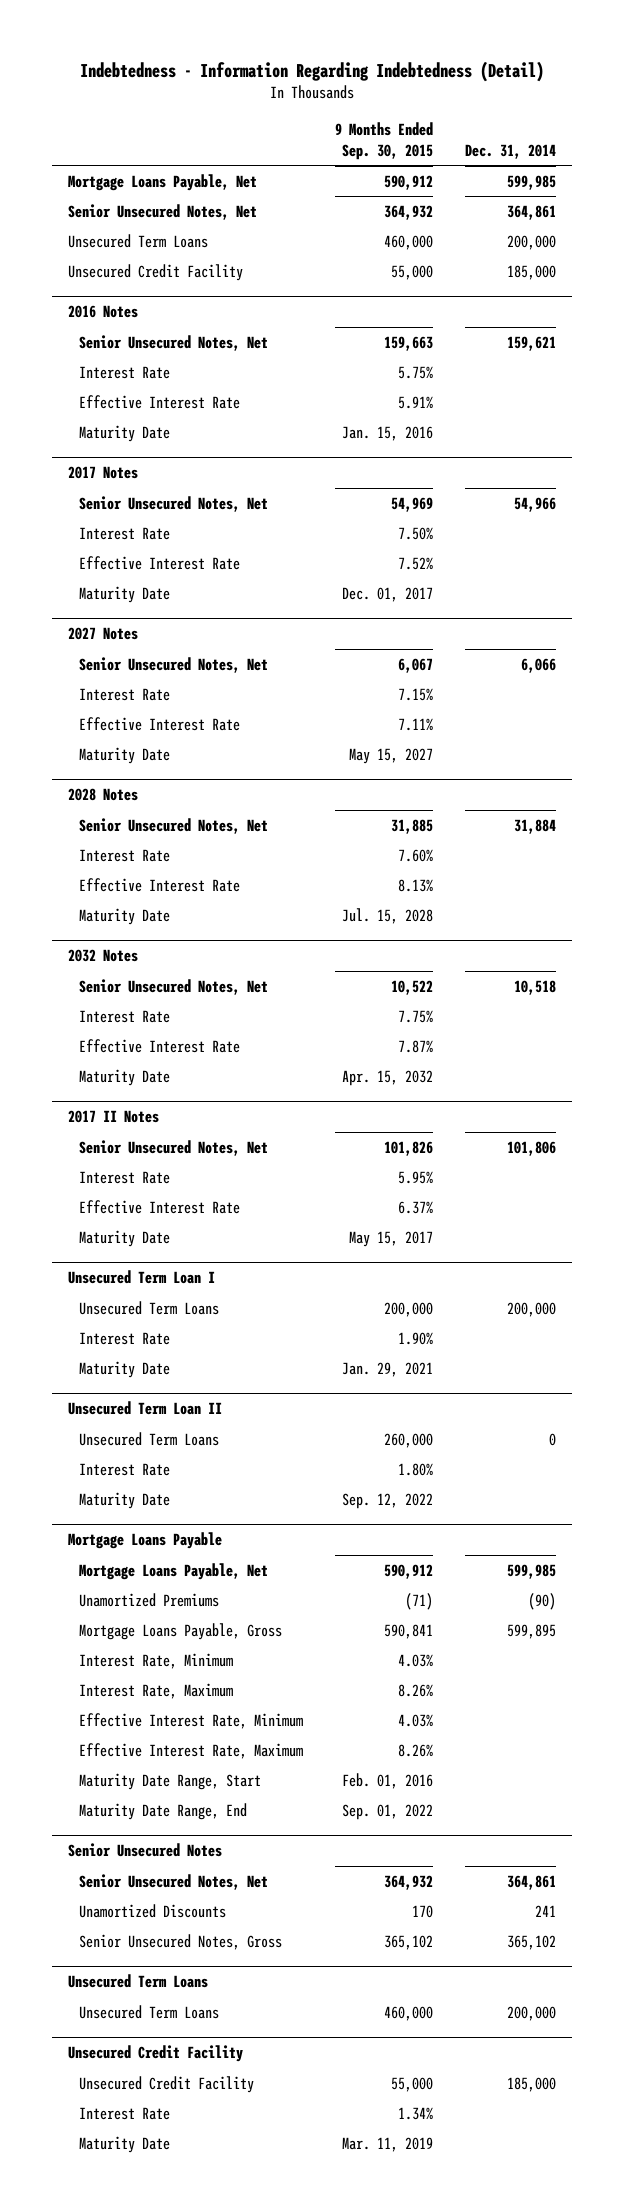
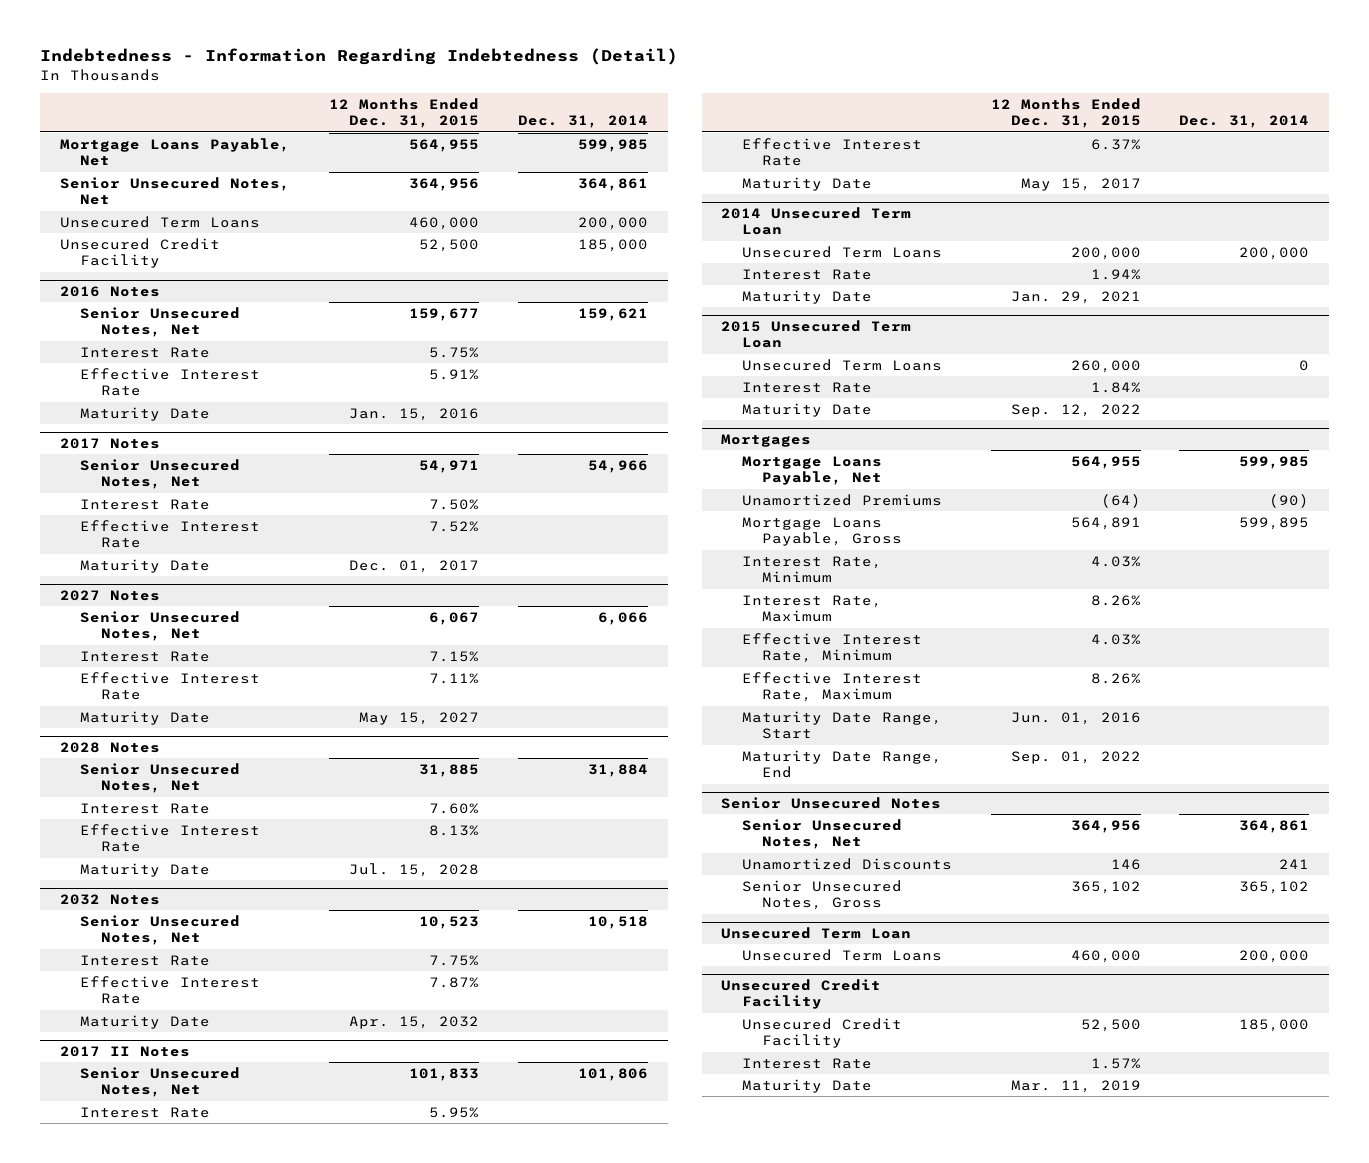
- | 9 Months Ended Sep. 30, 2015 | Dec. 31, 2014
+ | 12 Months Ended Dec. 31, 2015 | Dec. 31, 2014
- Unsecured Term Loan I
+ 2014 Unsecured Term Loan
- Unsecured Term Loan II
+ 2015 Unsecured Term Loan
- Mortgage Loans Payable
+ Mortgages
- Unsecured Term Loans
+ Unsecured Term Loan

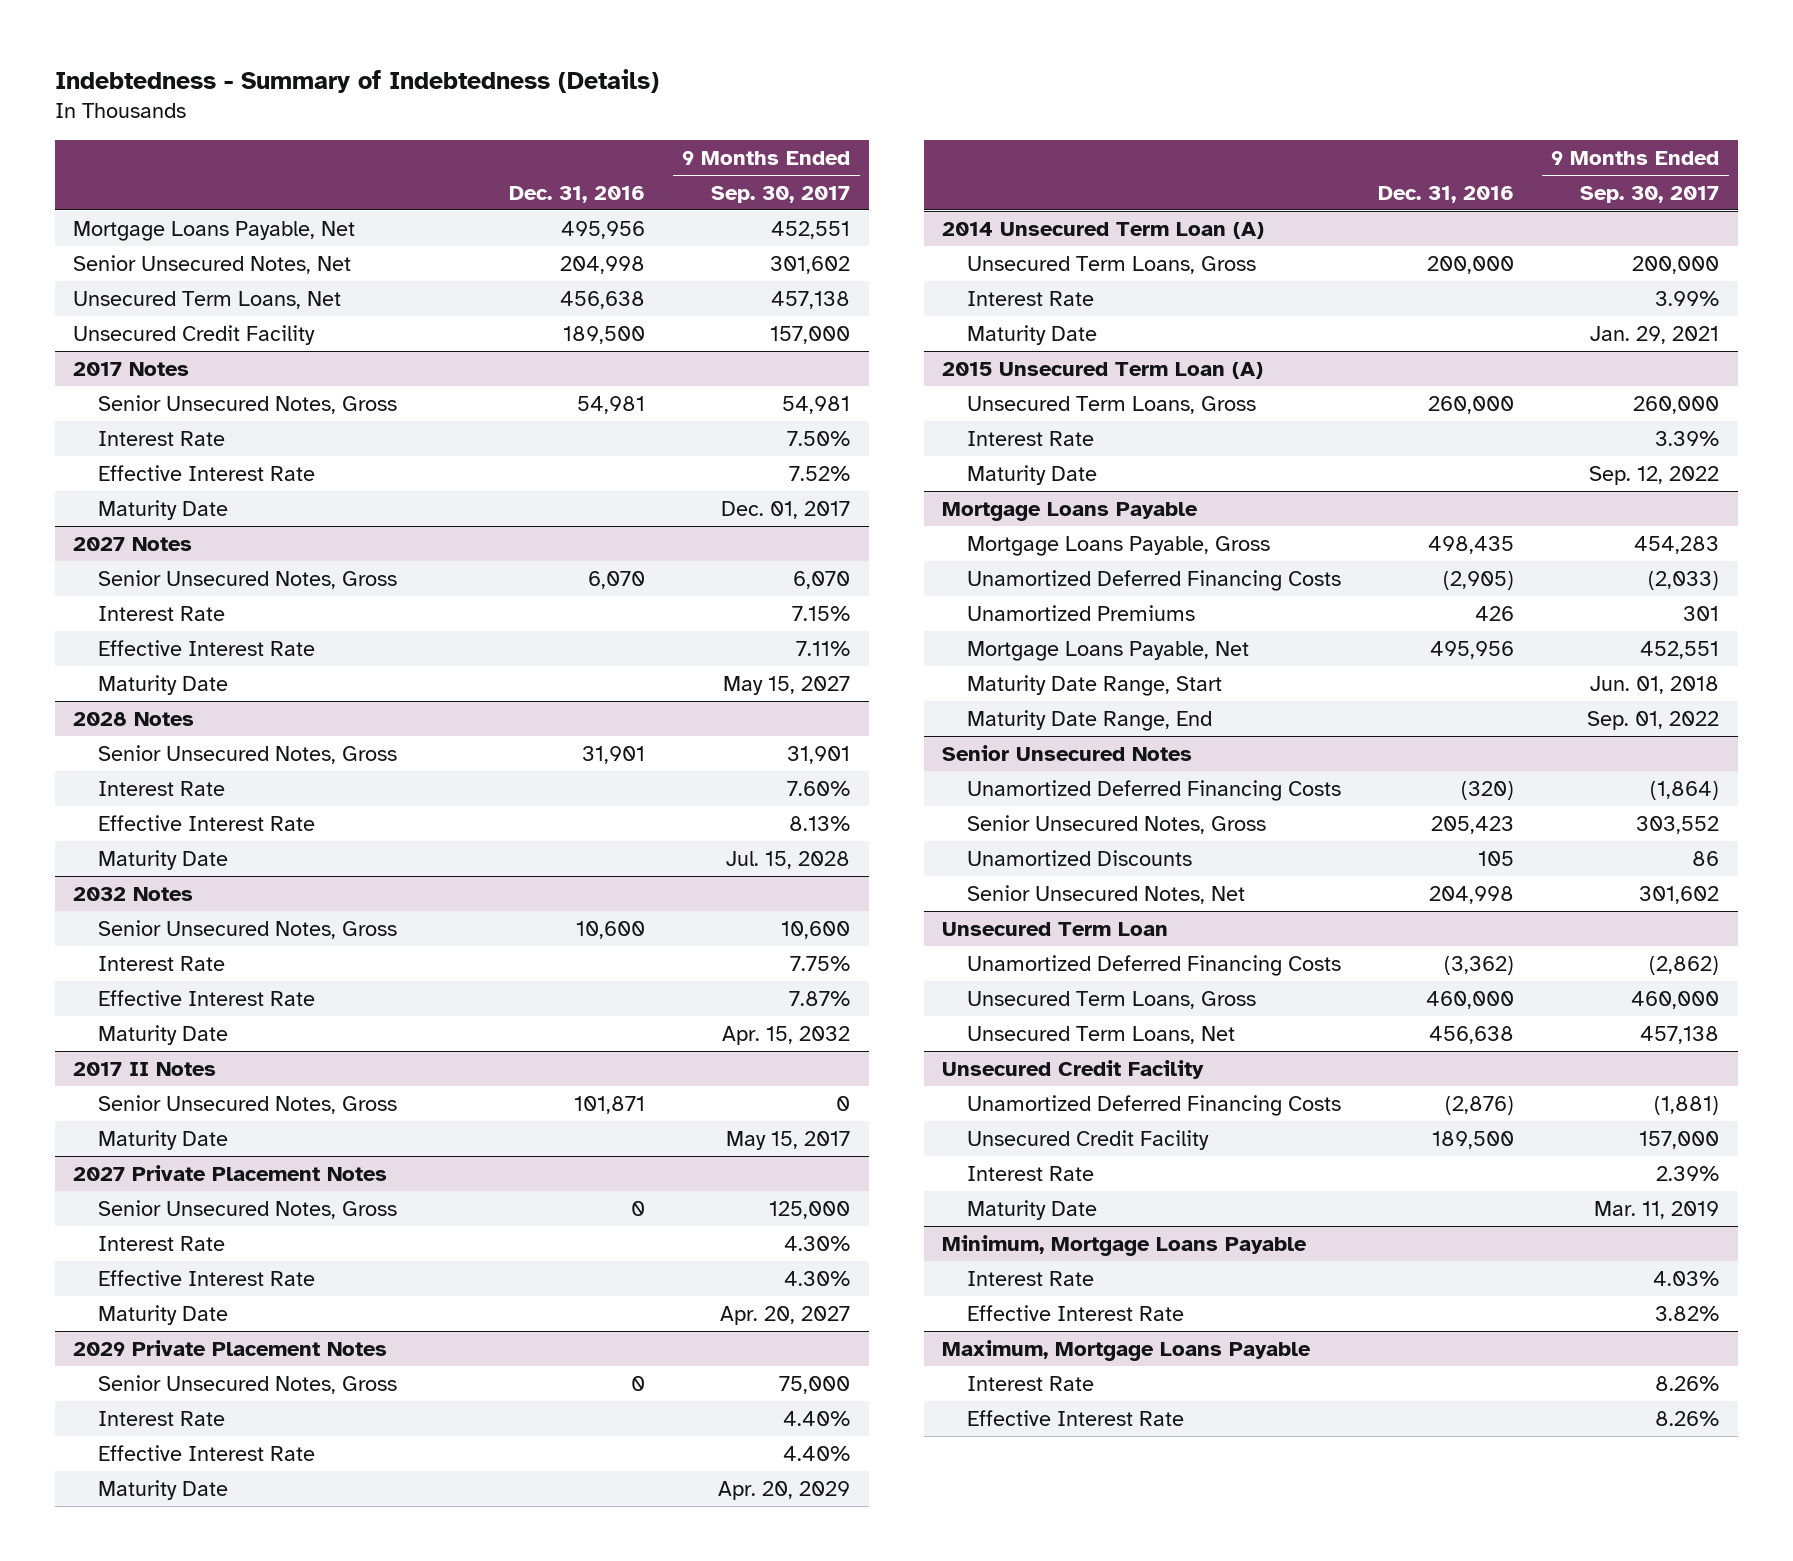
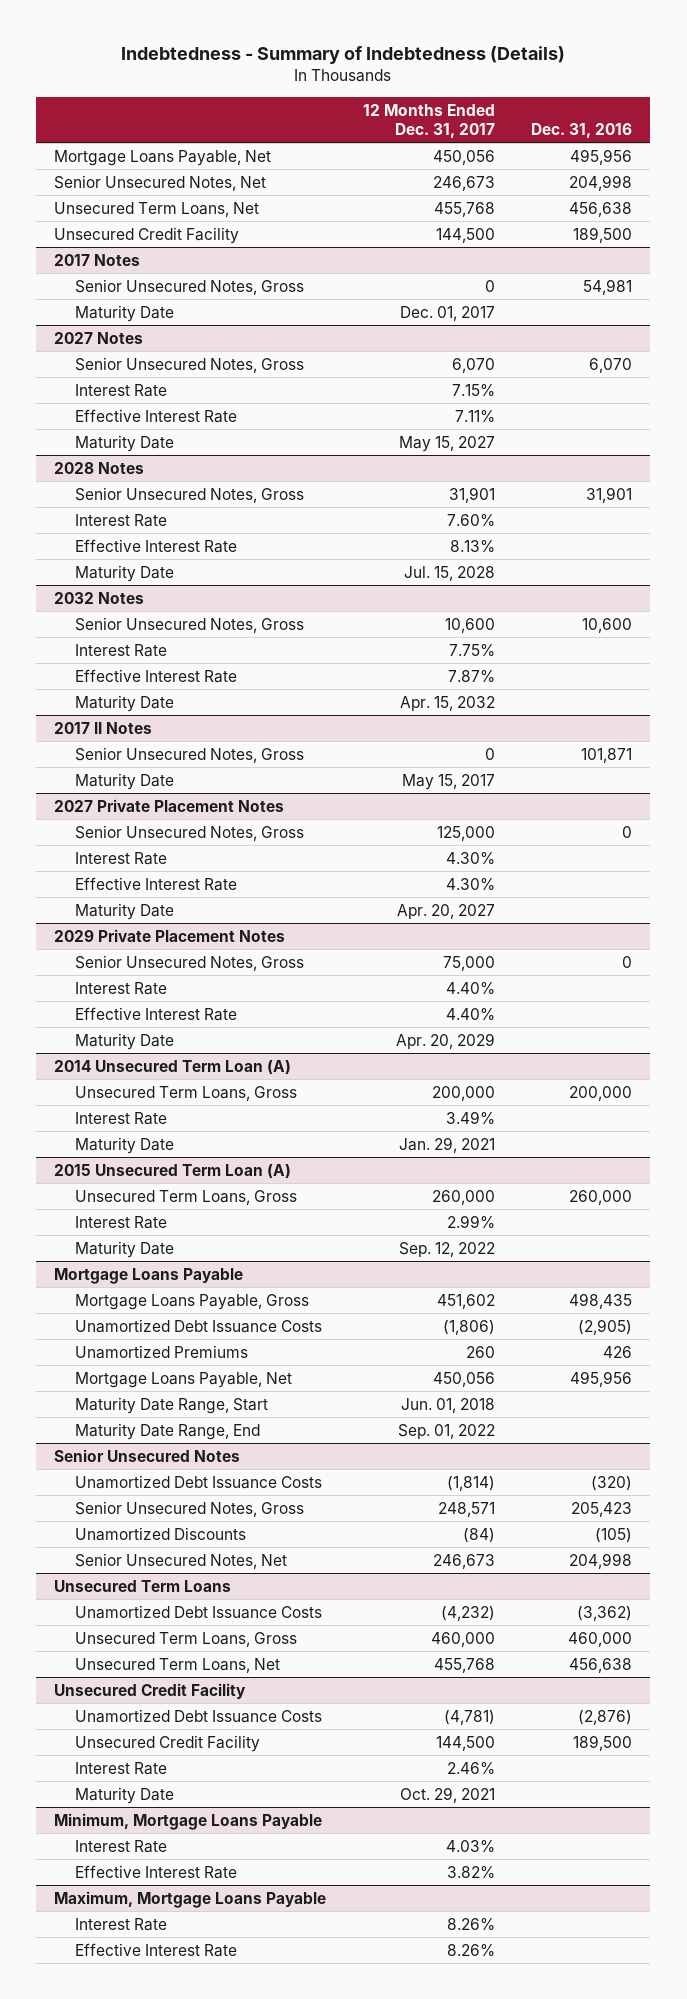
- | Dec. 31, 2016 | 9 Months Ended Sep. 30, 2017
+ | 12 Months Ended Dec. 31, 2017 | Dec. 31, 2016
@ 2017 Notes
- Interest Rate | | 7.50%
- Effective Interest Rate | | 7.52%
@ Mortgage Loans Payable
- Unamortized Deferred Financing Costs | (2,905) | (2,033)
+ Unamortized Debt Issuance Costs | (1,806) | (2,905)
@ Senior Unsecured Notes
- Unamortized Deferred Financing Costs | (320) | (1,864)
+ Unamortized Debt Issuance Costs | (1,814) | (320)
- Unamortized Discounts | 105 | 86
+ Unamortized Discounts | (84) | (105)
- Unsecured Term Loan
- Unamortized Deferred Financing Costs | (3,362) | (2,862)
+ Unsecured Term Loans
+ Unamortized Debt Issuance Costs | (4,232) | (3,362)
@ Unsecured Credit Facility
- Unamortized Deferred Financing Costs | (2,876) | (1,881)
+ Unamortized Debt Issuance Costs | (4,781) | (2,876)

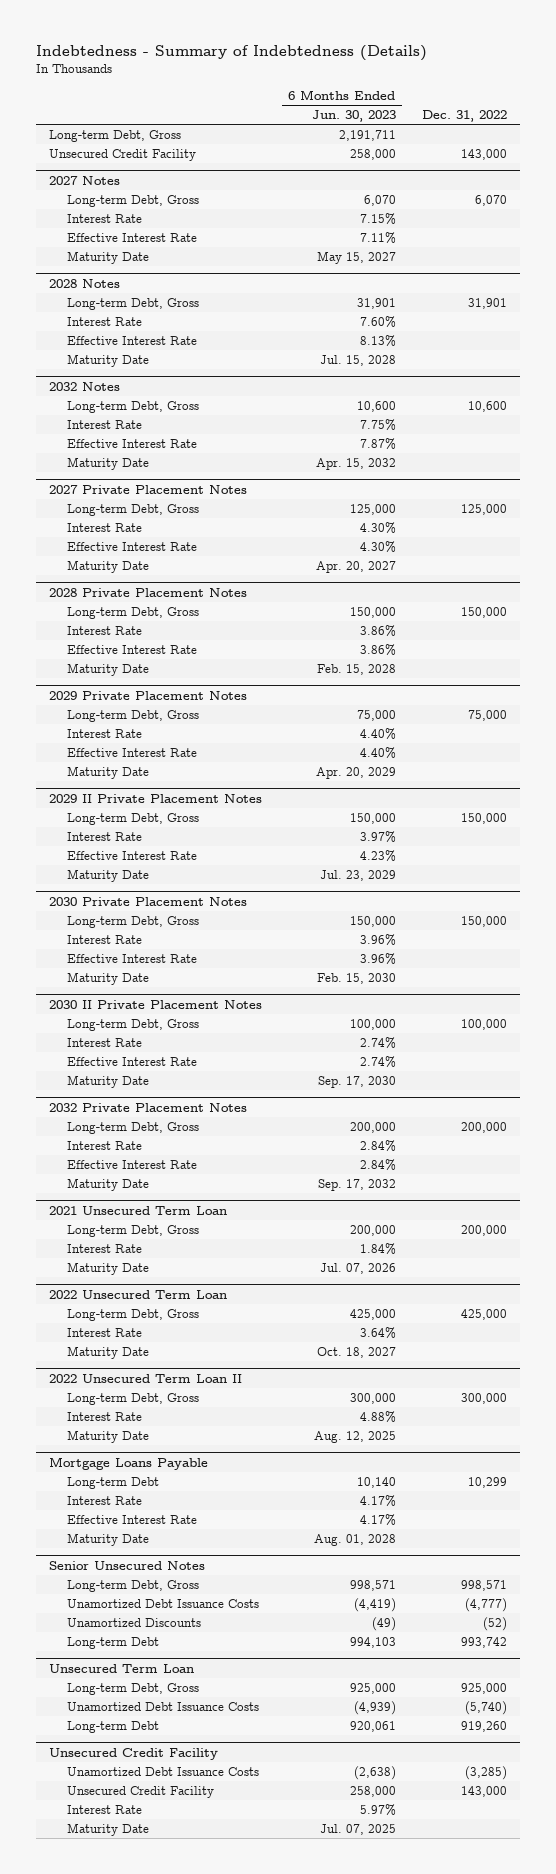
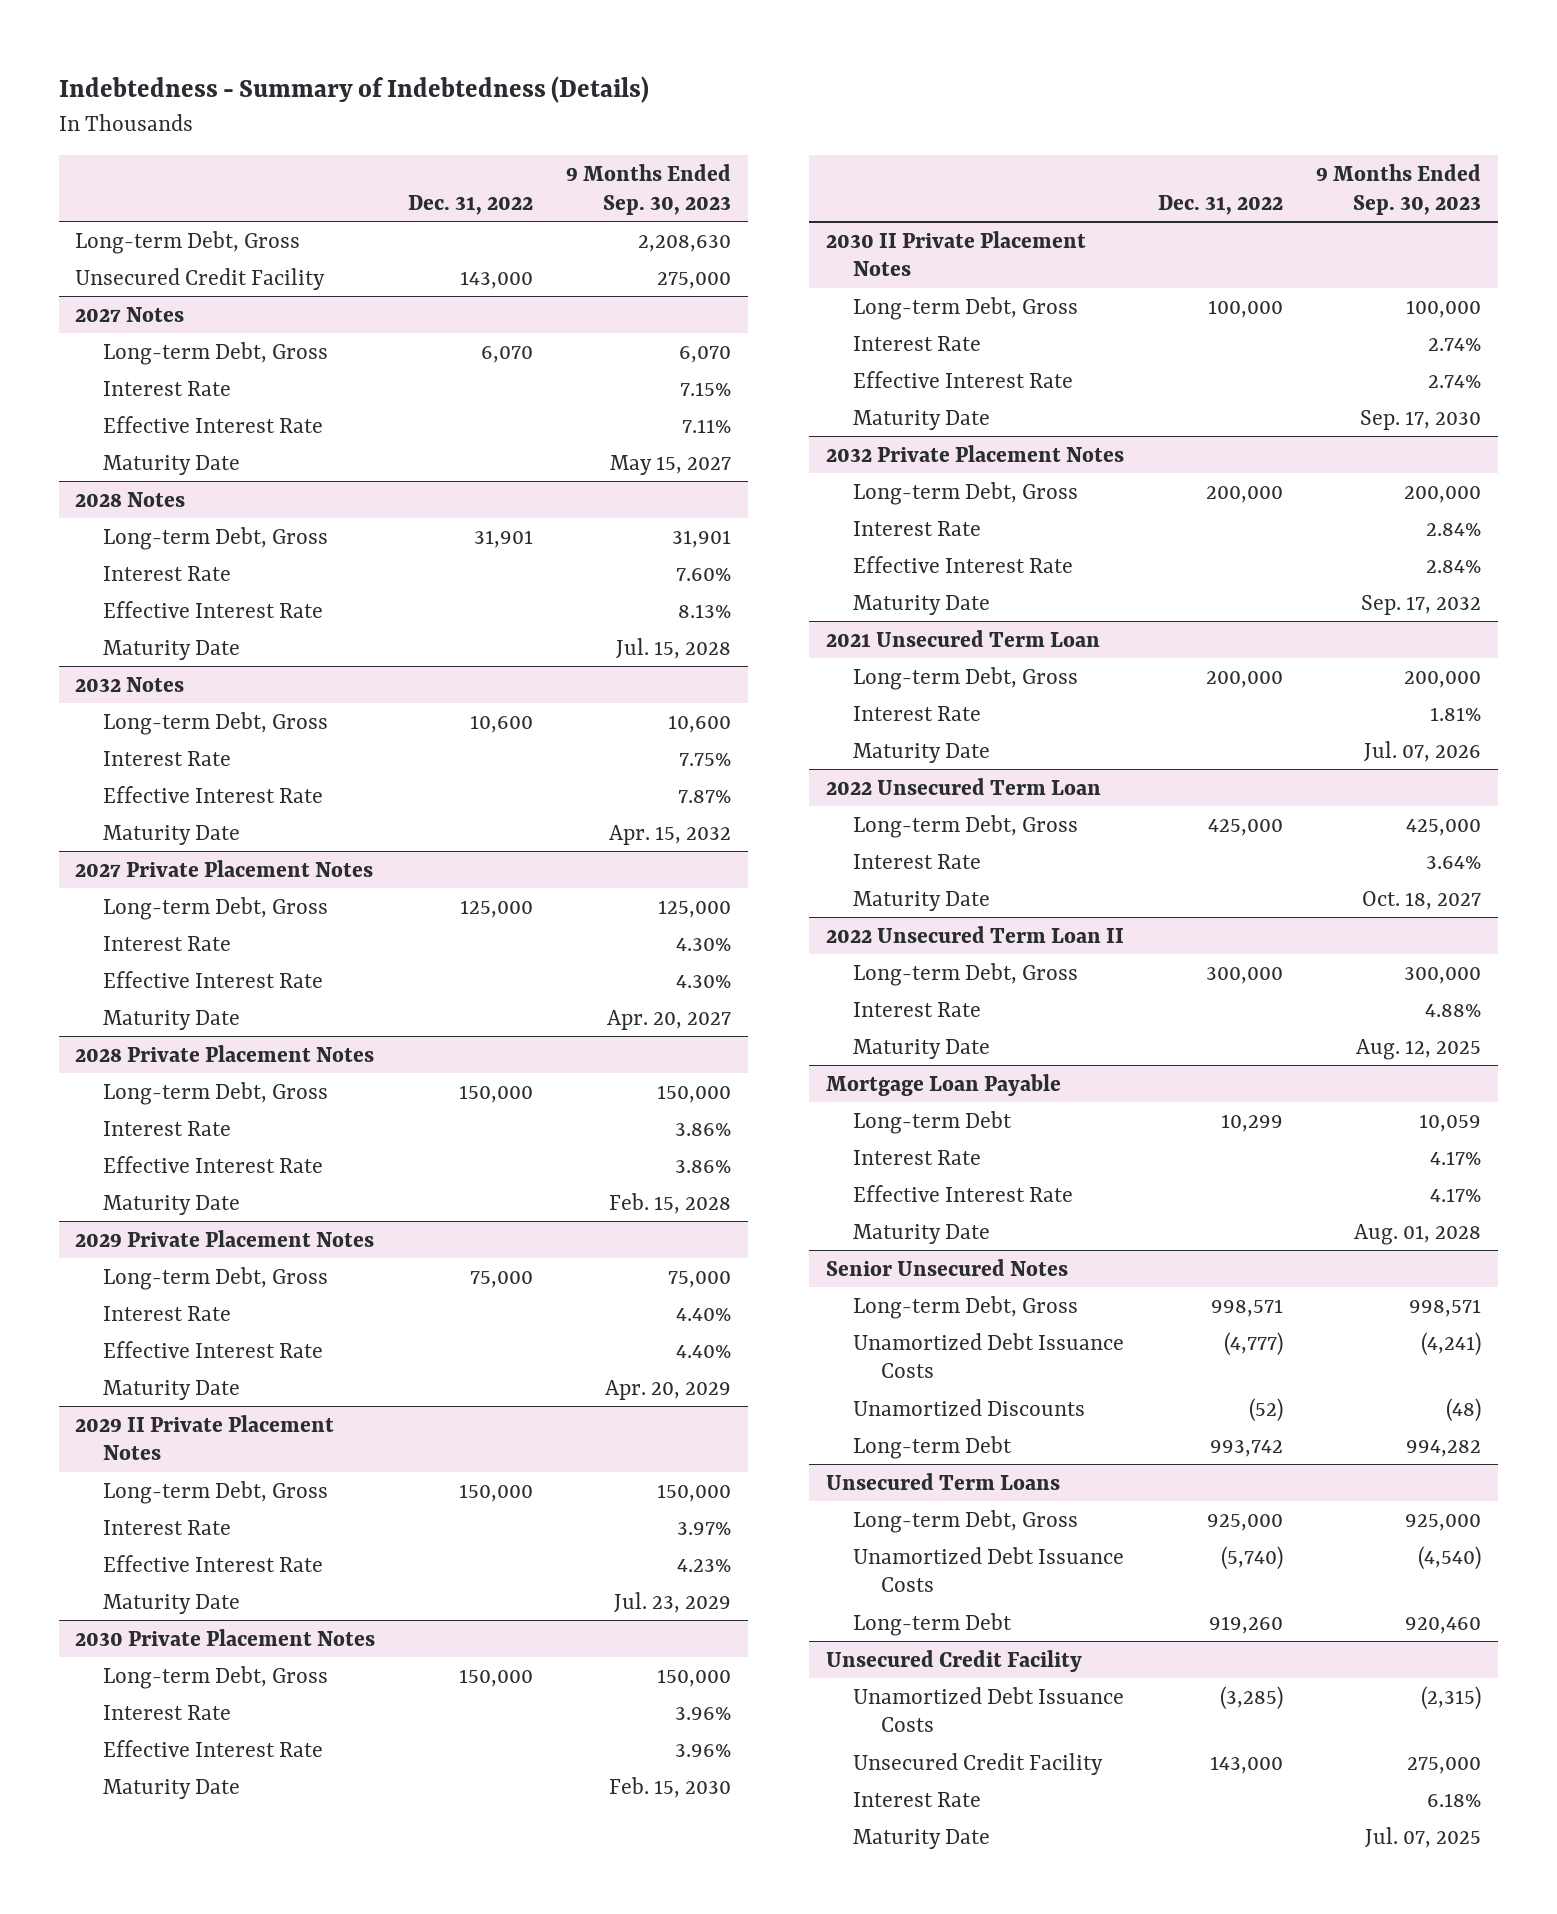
- | 6 Months Ended Jun. 30, 2023 | Dec. 31, 2022
+ | Dec. 31, 2022 | 9 Months Ended Sep. 30, 2023
- Mortgage Loans Payable
+ Mortgage Loan Payable
- Unsecured Term Loan
+ Unsecured Term Loans

